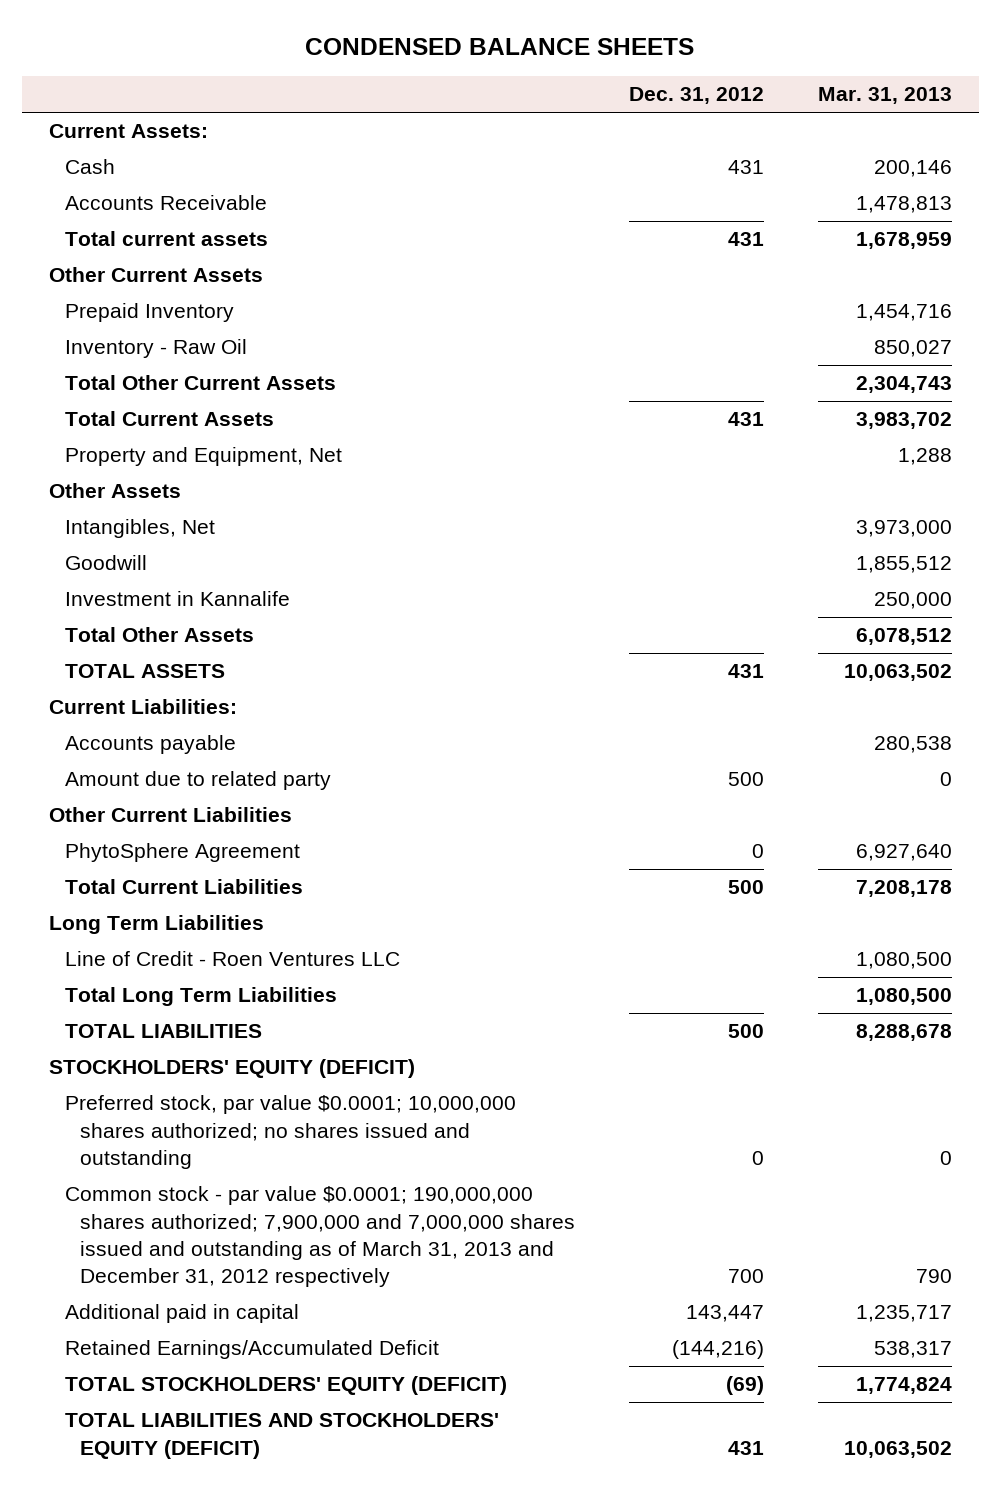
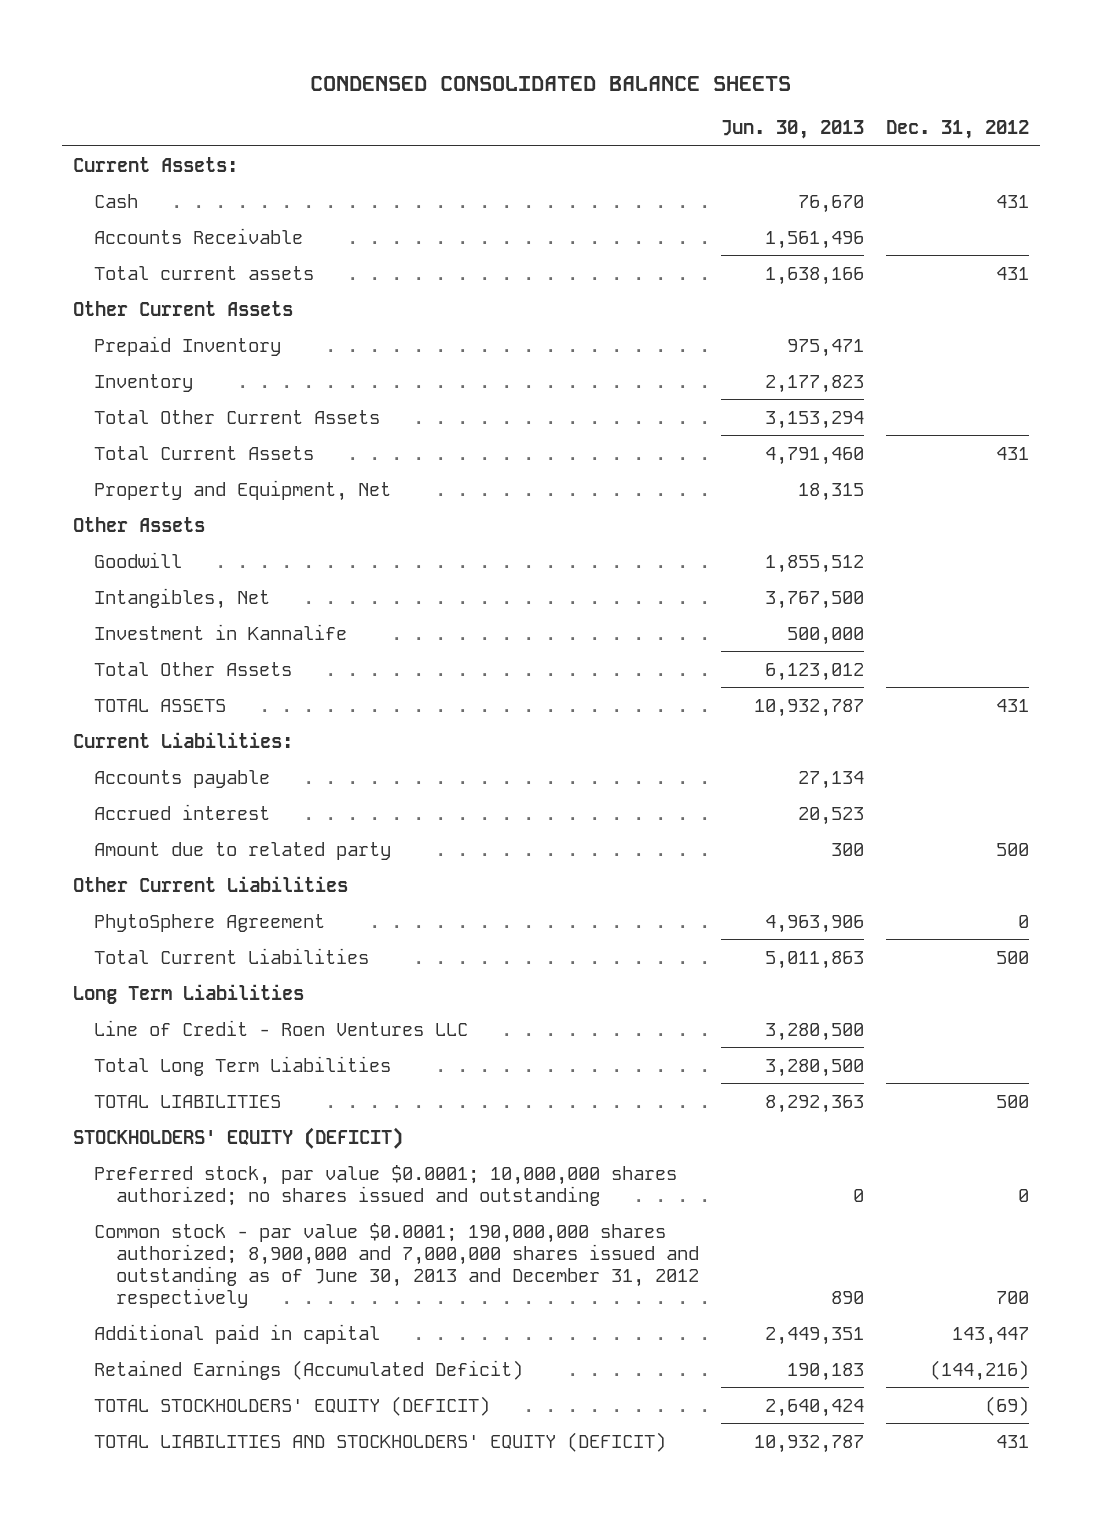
- CONDENSED BALANCE SHEETS
+ CONDENSED CONSOLIDATED BALANCE SHEETS
- | Dec. 31, 2012 | Mar. 31, 2013
+ | Jun. 30, 2013 | Dec. 31, 2012
- Inventory - Raw Oil | | 850,027
+ Inventory | 2,177,823 |
moved down: Intangibles, Net | 3,767,500 |
+ Accrued interest | 20,523 |
- Common stock - par value $0.0001; 190,000,000 shares authorized; 7,900,000 and 7,000,000 shares issued and outstanding as of March 31, 2013 and December 31, 2012 respectively | 700 | 790
+ Common stock - par value $0.0001; 190,000,000 shares authorized; 8,900,000 and 7,000,000 shares issued and outstanding as of June 30, 2013 and December 31, 2012 respectively | 890 | 700
- Retained Earnings/Accumulated Deficit | (144,216) | 538,317
+ Retained Earnings (Accumulated Deficit) | 190,183 | (144,216)

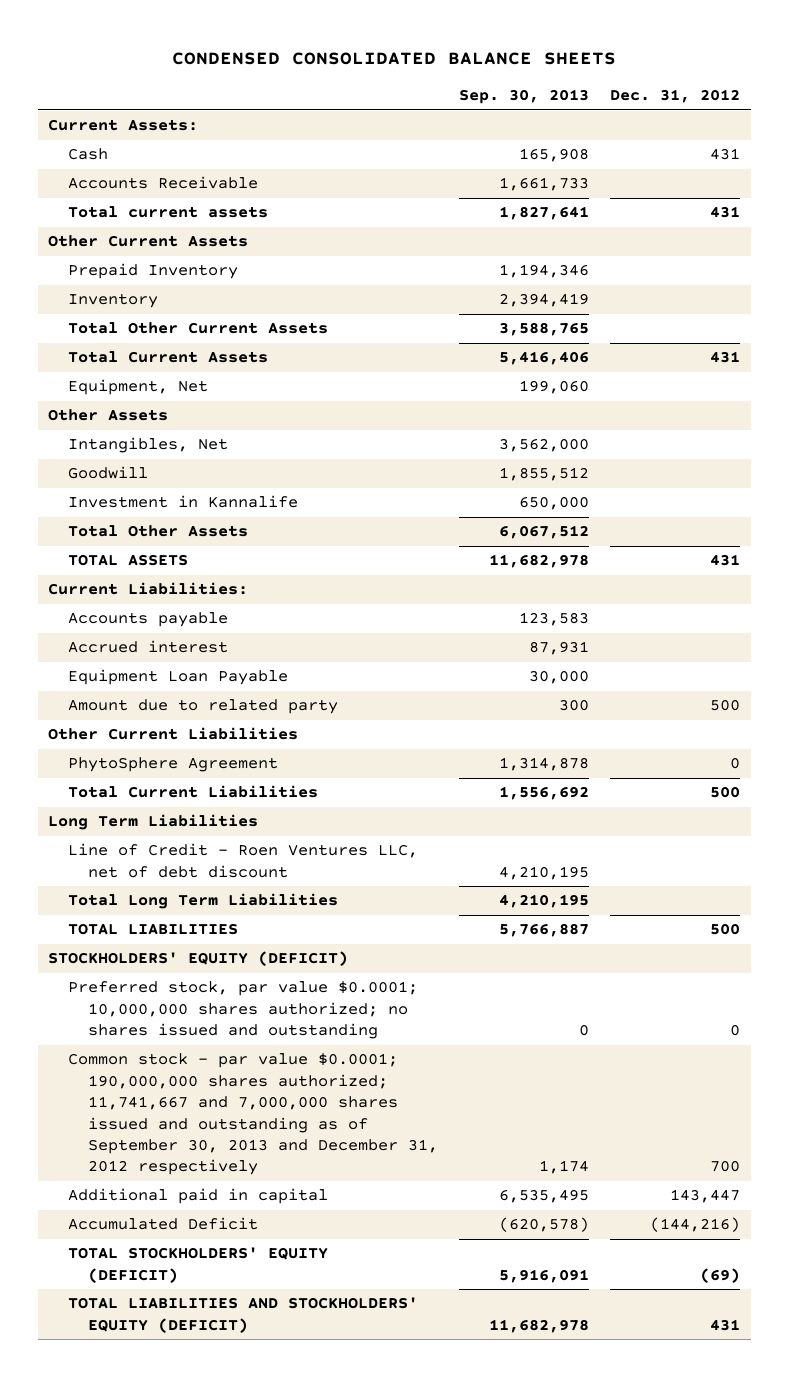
- | Jun. 30, 2013 | Dec. 31, 2012
+ | Sep. 30, 2013 | Dec. 31, 2012
- Property and Equipment, Net | 18,315 |
+ Equipment, Net | 199,060 |
moved down: Goodwill | 1,855,512 |
+ Equipment Loan Payable | 30,000 |
- Line of Credit - Roen Ventures LLC | 3,280,500 |
+ Line of Credit - Roen Ventures LLC, net of debt discount | 4,210,195 |
- Common stock - par value $0.0001; 190,000,000 shares authorized; 8,900,000 and 7,000,000 shares issued and outstanding as of June 30, 2013 and December 31, 2012 respectively | 890 | 700
+ Common stock - par value $0.0001; 190,000,000 shares authorized; 11,741,667 and 7,000,000 shares issued and outstanding as of September 30, 2013 and December 31, 2012 respectively | 1,174 | 700
- Retained Earnings (Accumulated Deficit) | 190,183 | (144,216)
+ Accumulated Deficit | (620,578) | (144,216)

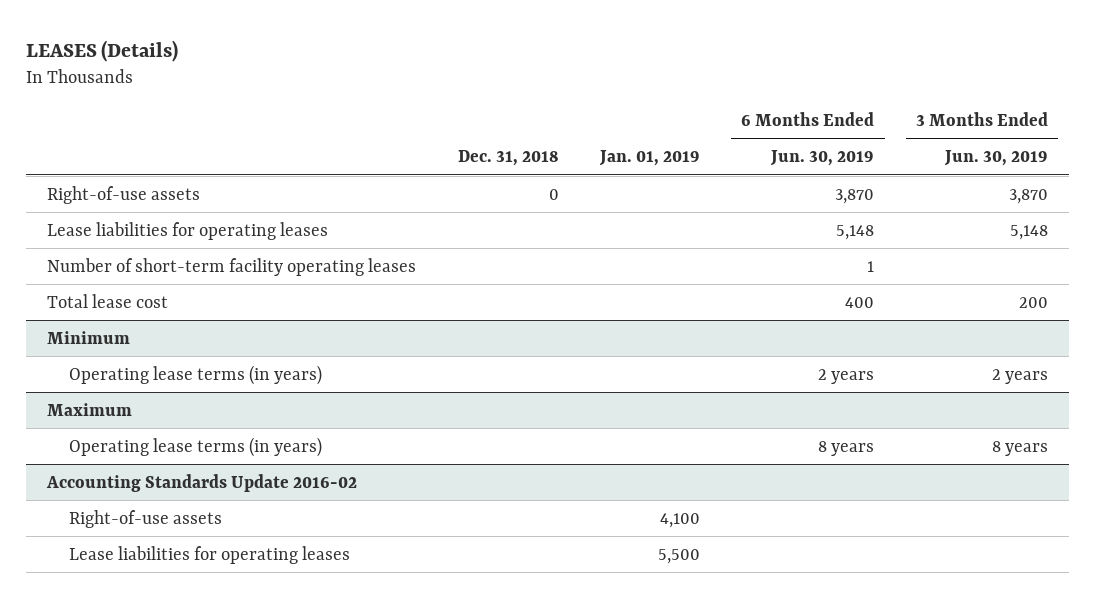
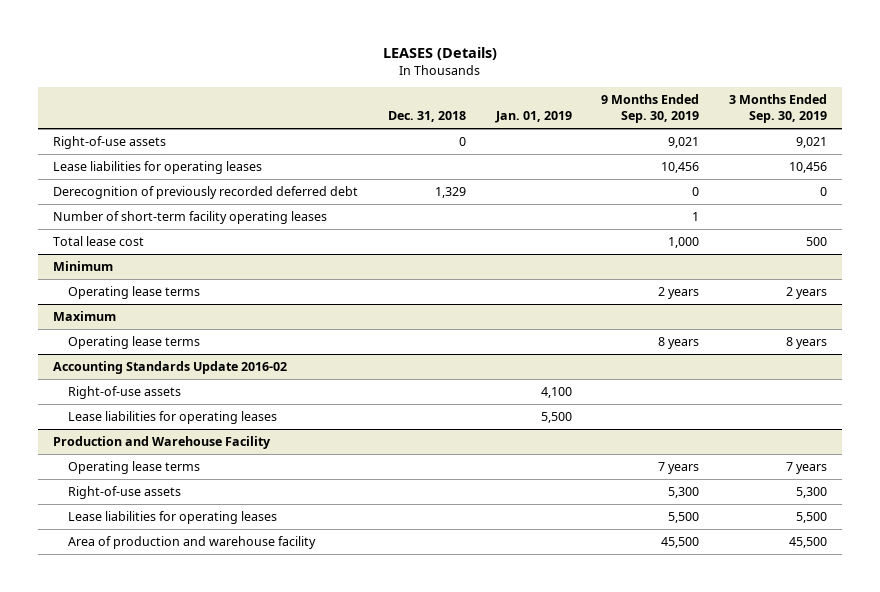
- | Dec. 31, 2018 | Jan. 01, 2019 | 6 Months Ended Jun. 30, 2019 | 3 Months Ended Jun. 30, 2019
+ | Dec. 31, 2018 | Jan. 01, 2019 | 9 Months Ended Sep. 30, 2019 | 3 Months Ended Sep. 30, 2019
+ Derecognition of previously recorded deferred debt | 1,329 | | 0 | 0
@ Minimum
- Operating lease terms (in years) | | | 2 years | 2 years
+ Operating lease terms | | | 2 years | 2 years
@ Maximum
- Operating lease terms (in years) | | | 8 years | 8 years
+ Operating lease terms | | | 8 years | 8 years
+ Production and Warehouse Facility
+ Operating lease terms | | | 7 years | 7 years
+ Right-of-use assets | | | 5,300 | 5,300
+ Lease liabilities for operating leases | | | 5,500 | 5,500
+ Area of production and warehouse facility | | | 45,500 | 45,500

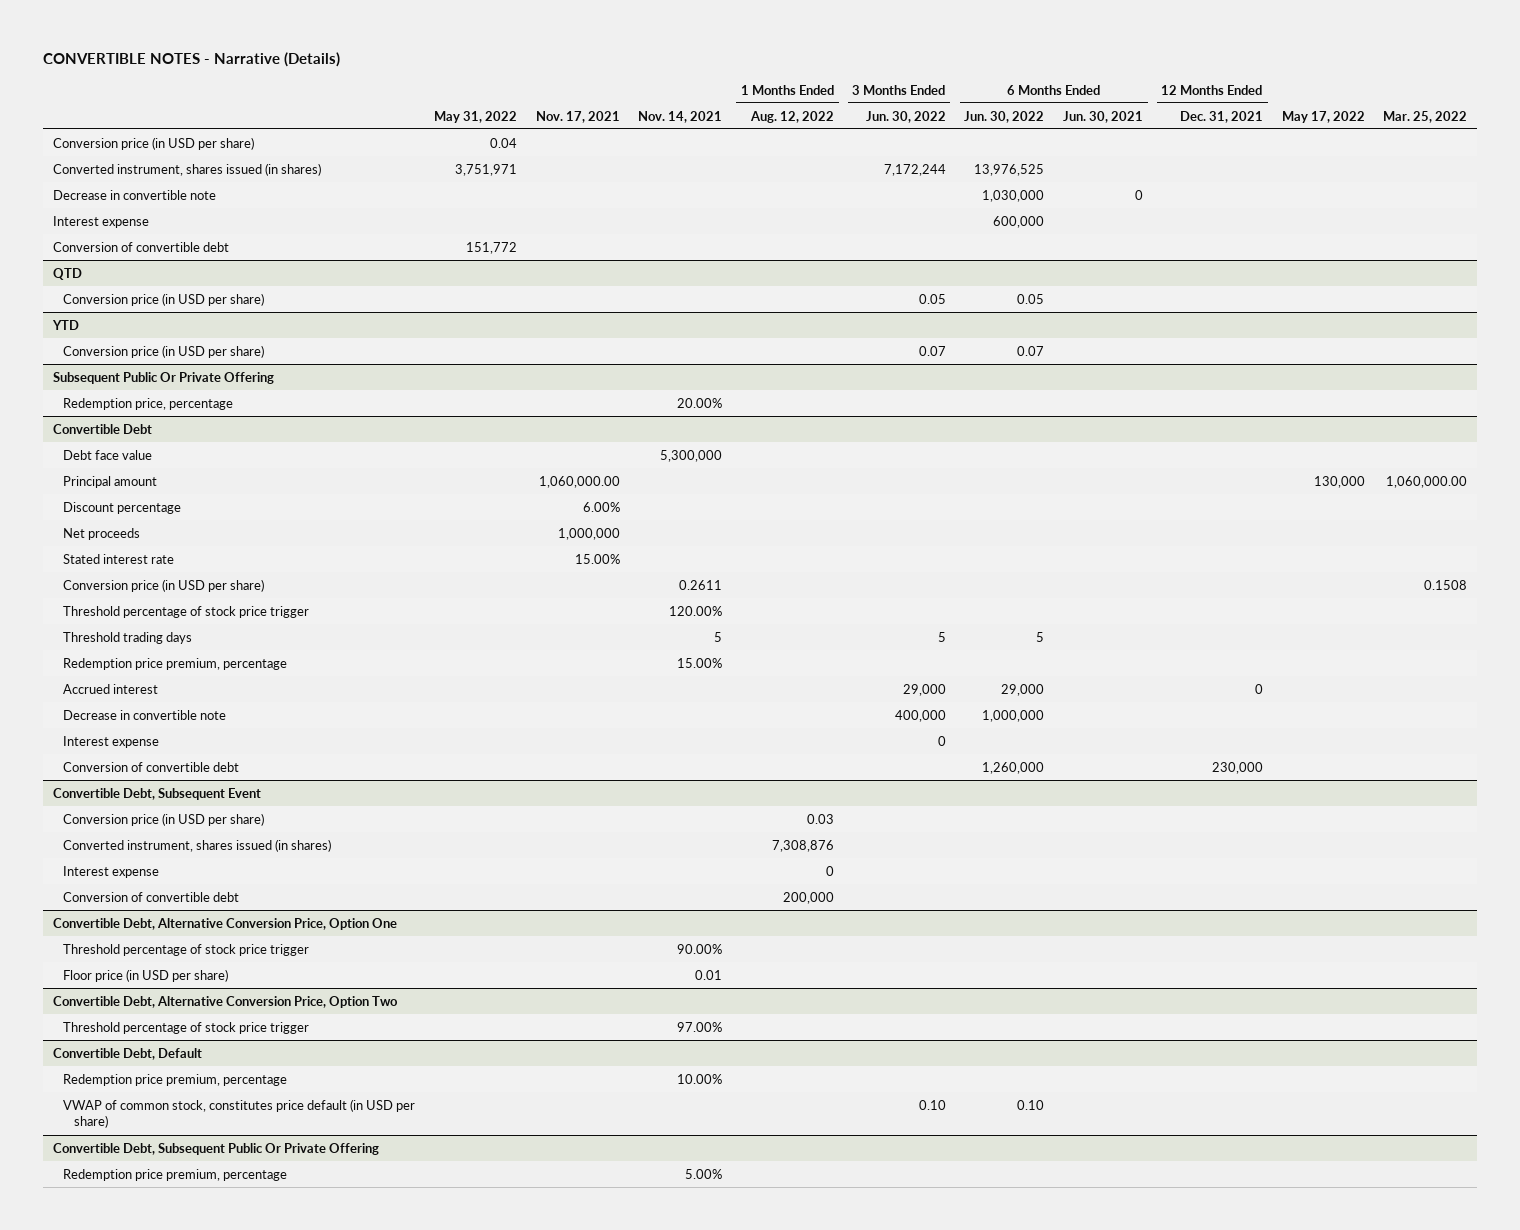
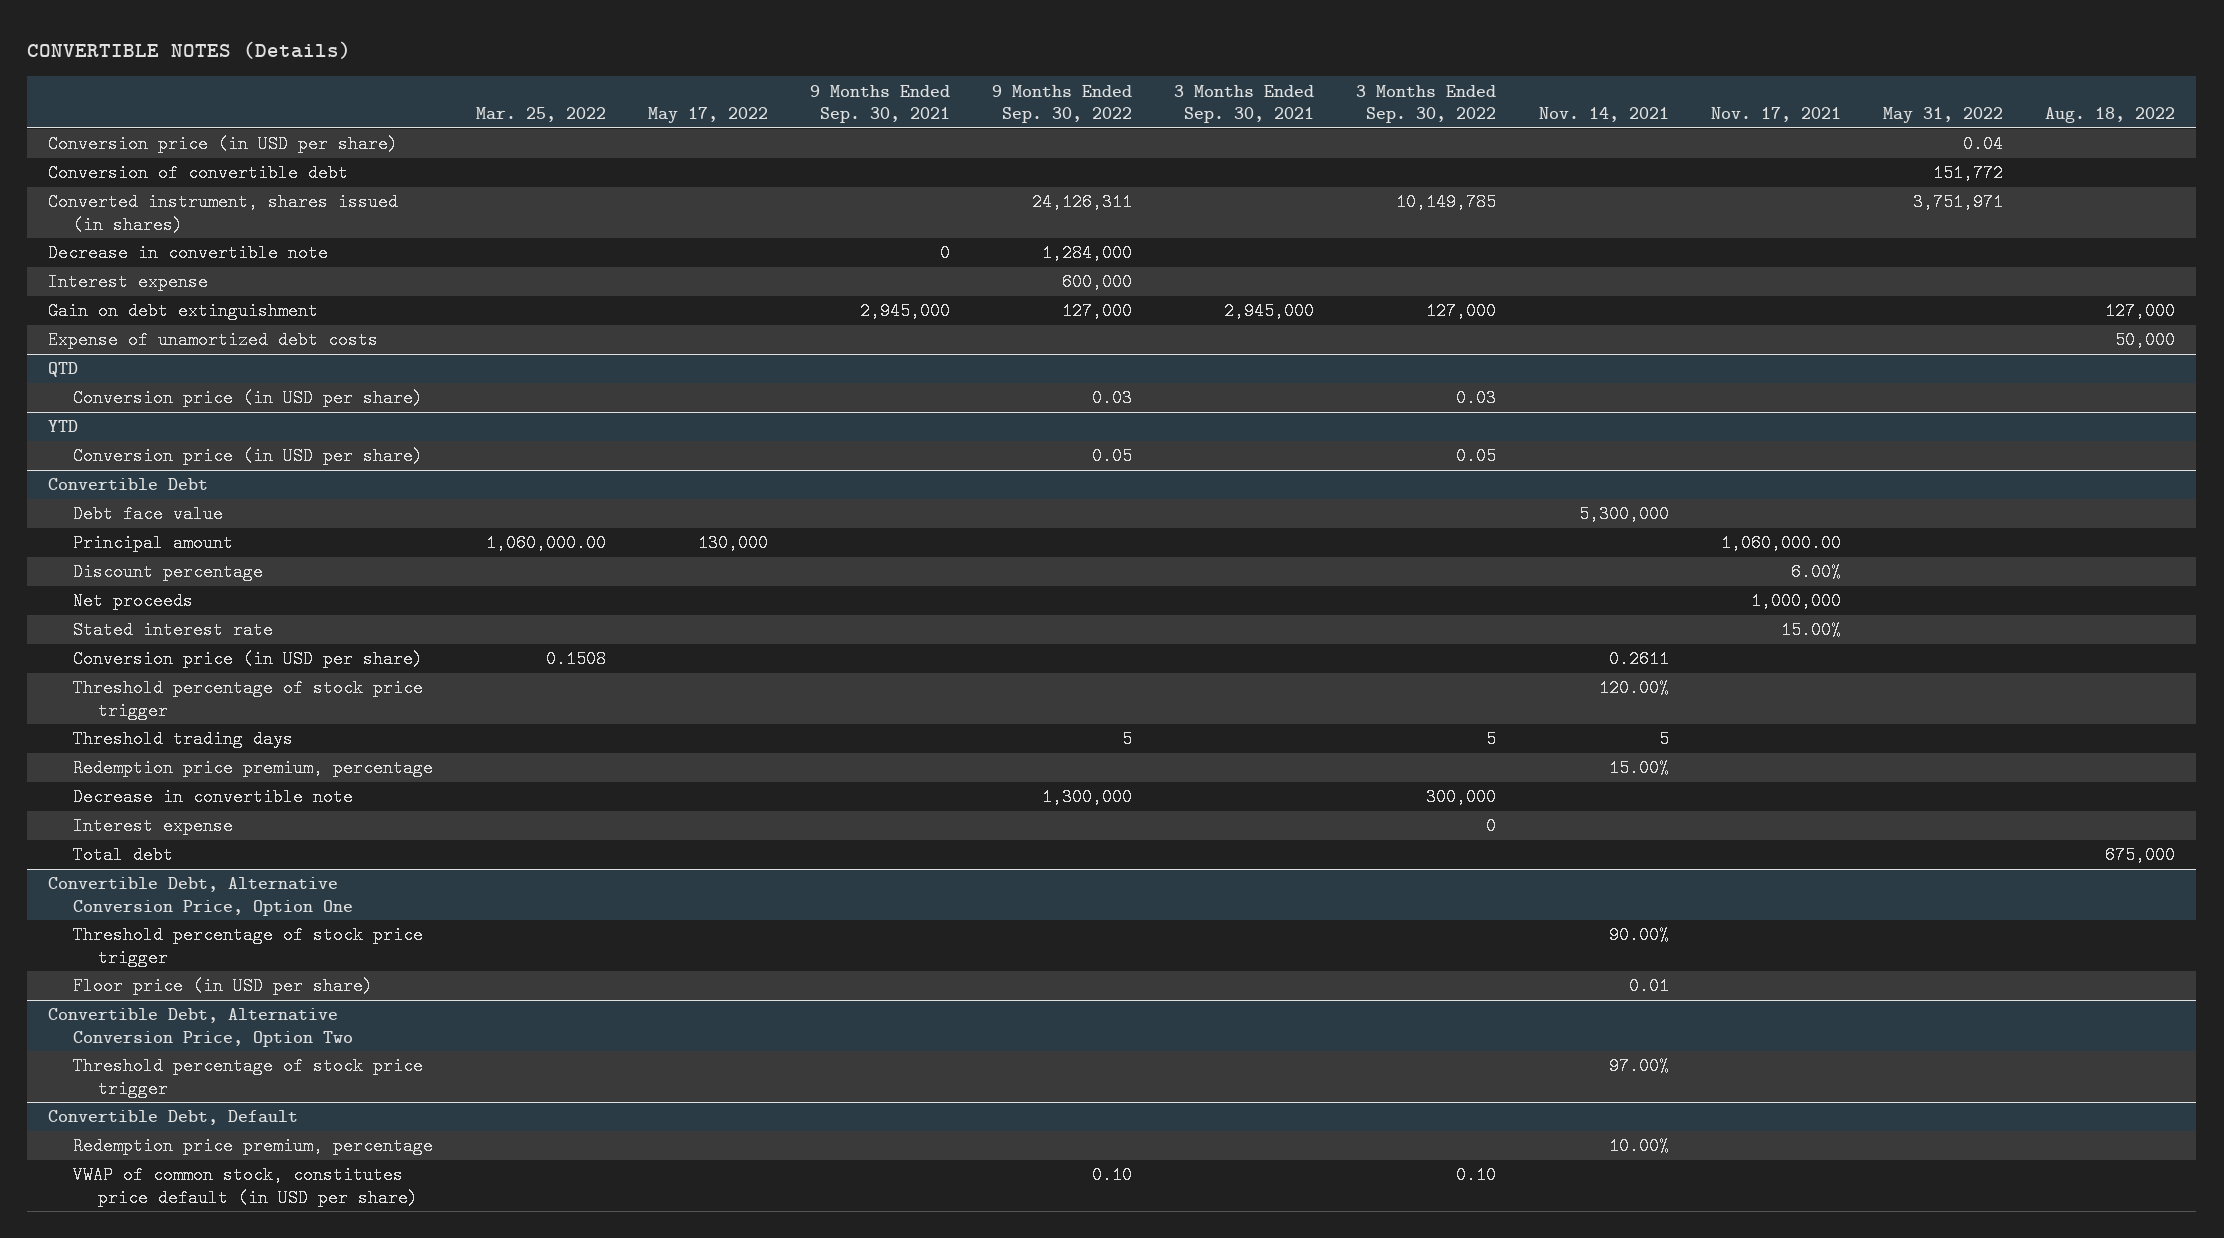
- CONVERTIBLE NOTES - Narrative (Details)
+ CONVERTIBLE NOTES (Details)
- | May 31, 2022 | Nov. 17, 2021 | Nov. 14, 2021 | 1 Months Ended Aug. 12, 2022 | 3 Months Ended Jun. 30, 2022 | 6 Months Ended Jun. 30, 2022 | 6 Months Ended Jun. 30, 2021 | 12 Months Ended Dec. 31, 2021 | May 17, 2022 | Mar. 25, 2022
+ | Mar. 25, 2022 | May 17, 2022 | 9 Months Ended Sep. 30, 2021 | 9 Months Ended Sep. 30, 2022 | 3 Months Ended Sep. 30, 2021 | 3 Months Ended Sep. 30, 2022 | Nov. 14, 2021 | Nov. 17, 2021 | May 31, 2022 | Aug. 18, 2022
moved up: Conversion of convertible debt | | | | | | | | | 151,772 |
+ Gain on debt extinguishment | | | 2,945,000 | 127,000 | 2,945,000 | 127,000 | | | | 127,000
+ Expense of unamortized debt costs | | | | | | | | | | 50,000
- Subsequent Public Or Private Offering
- Redemption price, percentage | | | 20.00% | | | | | | |
@ Convertible Debt
- Accrued interest | | | | | 29,000 | 29,000 | | 0 | |
- Conversion of convertible debt | | | | | | 1,260,000 | | 230,000 | |
- Convertible Debt, Subsequent Event
- Conversion price (in USD per share) | | | | 0.03 | | | | | |
- Converted instrument, shares issued (in shares) | | | | 7,308,876 | | | | | |
- Interest expense | | | | 0 | | | | | |
- Conversion of convertible debt | | | | 200,000 | | | | | |
@ Convertible Debt
+ Total debt | | | | | | | | | | 675,000
- Convertible Debt, Subsequent Public Or Private Offering
- Redemption price premium, percentage | | | 5.00% | | | | | | |

